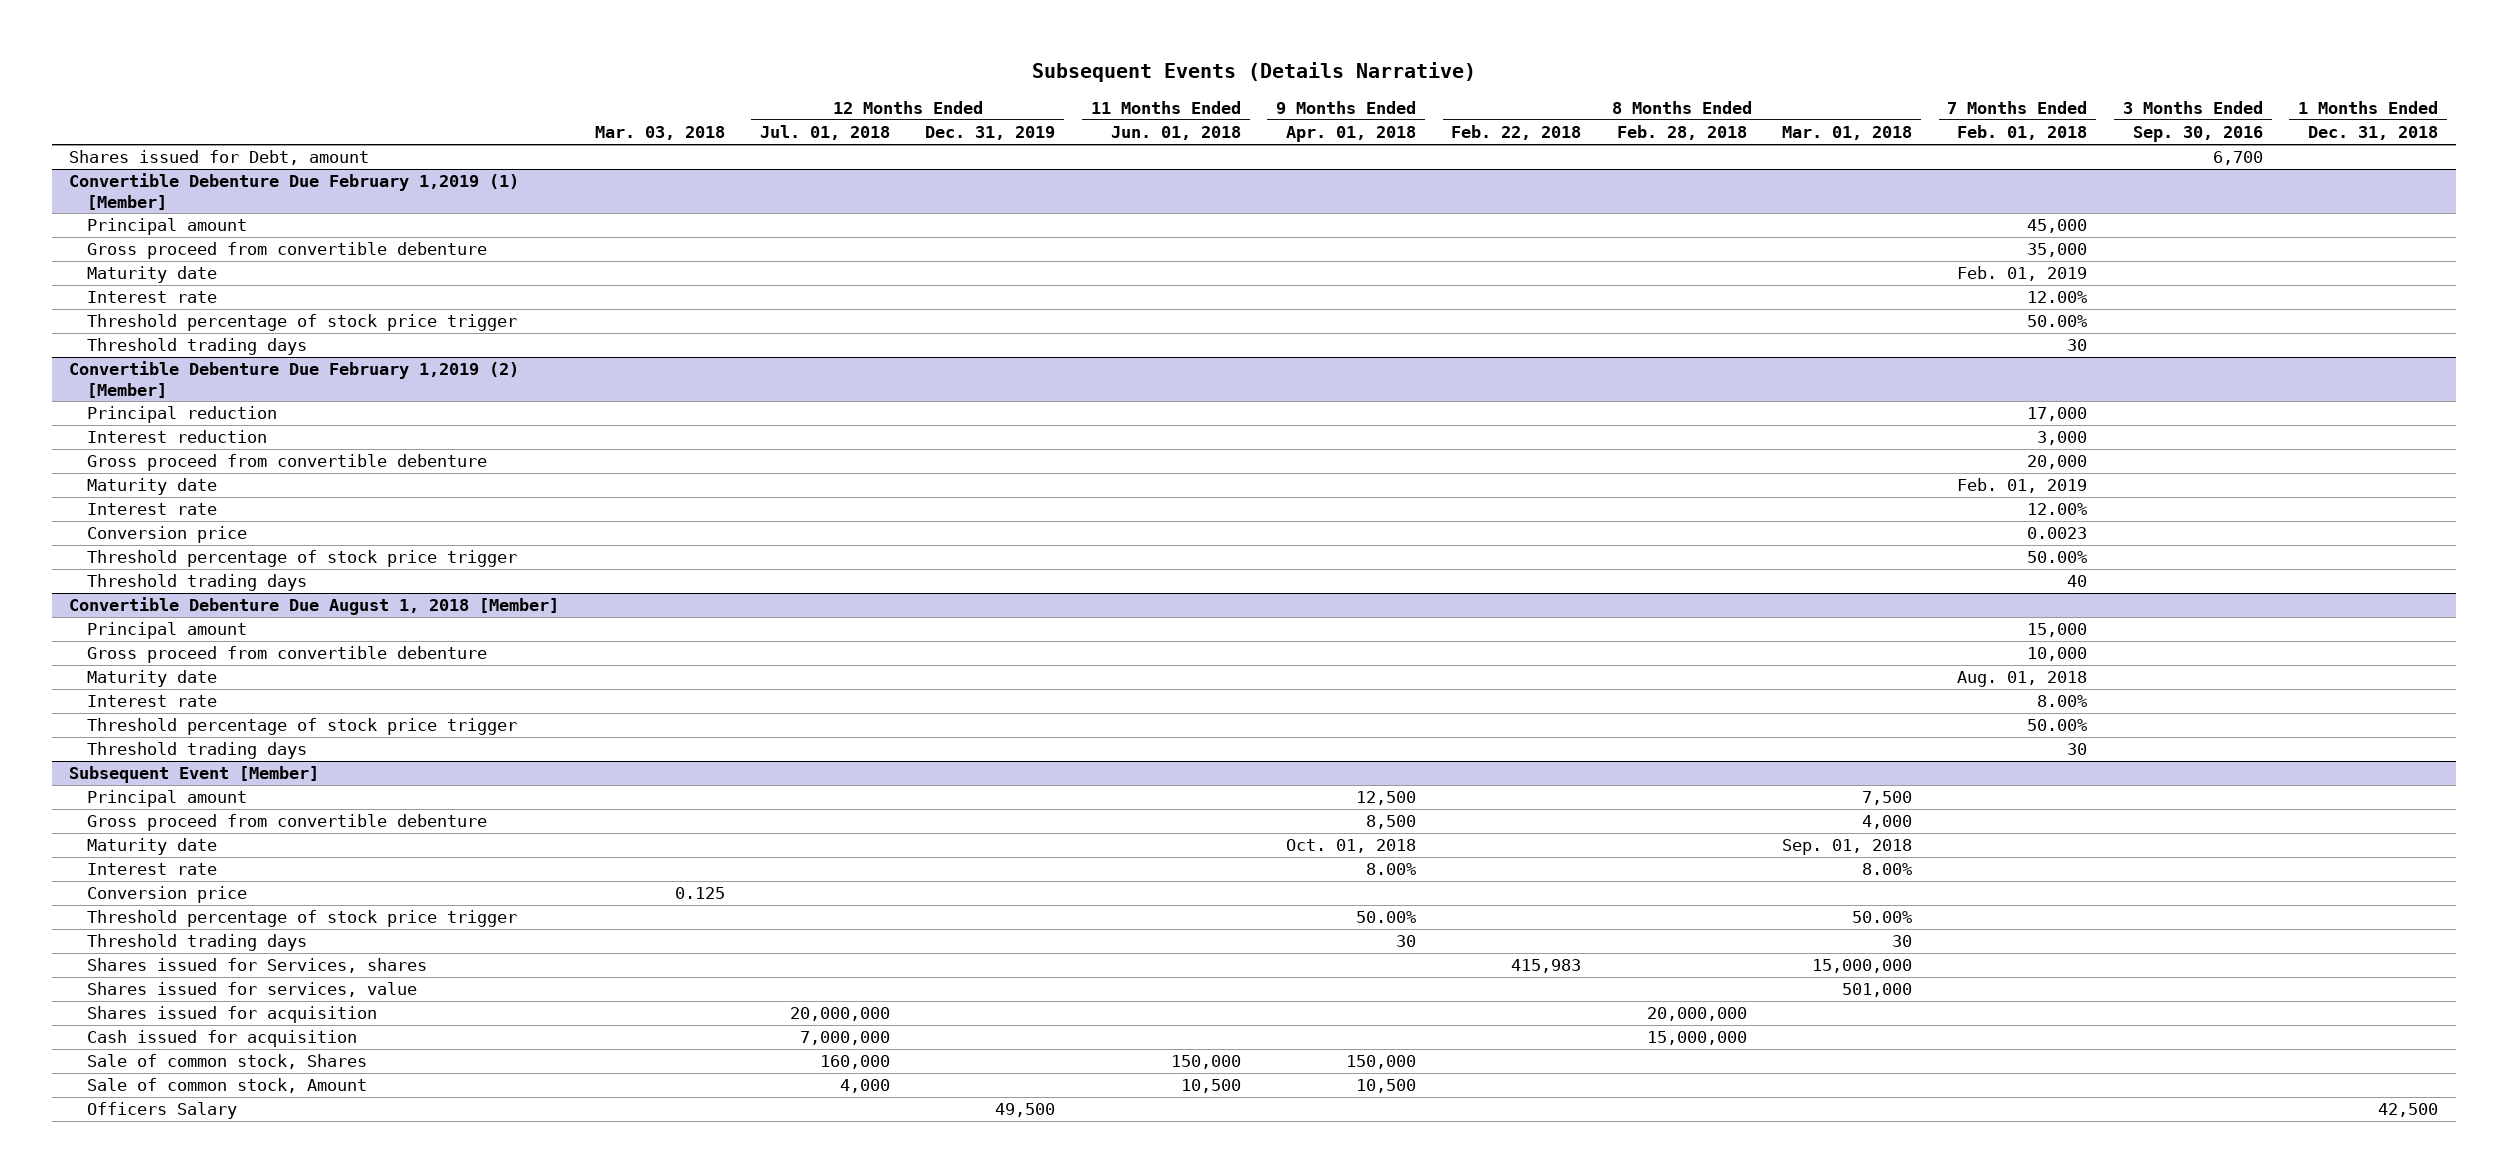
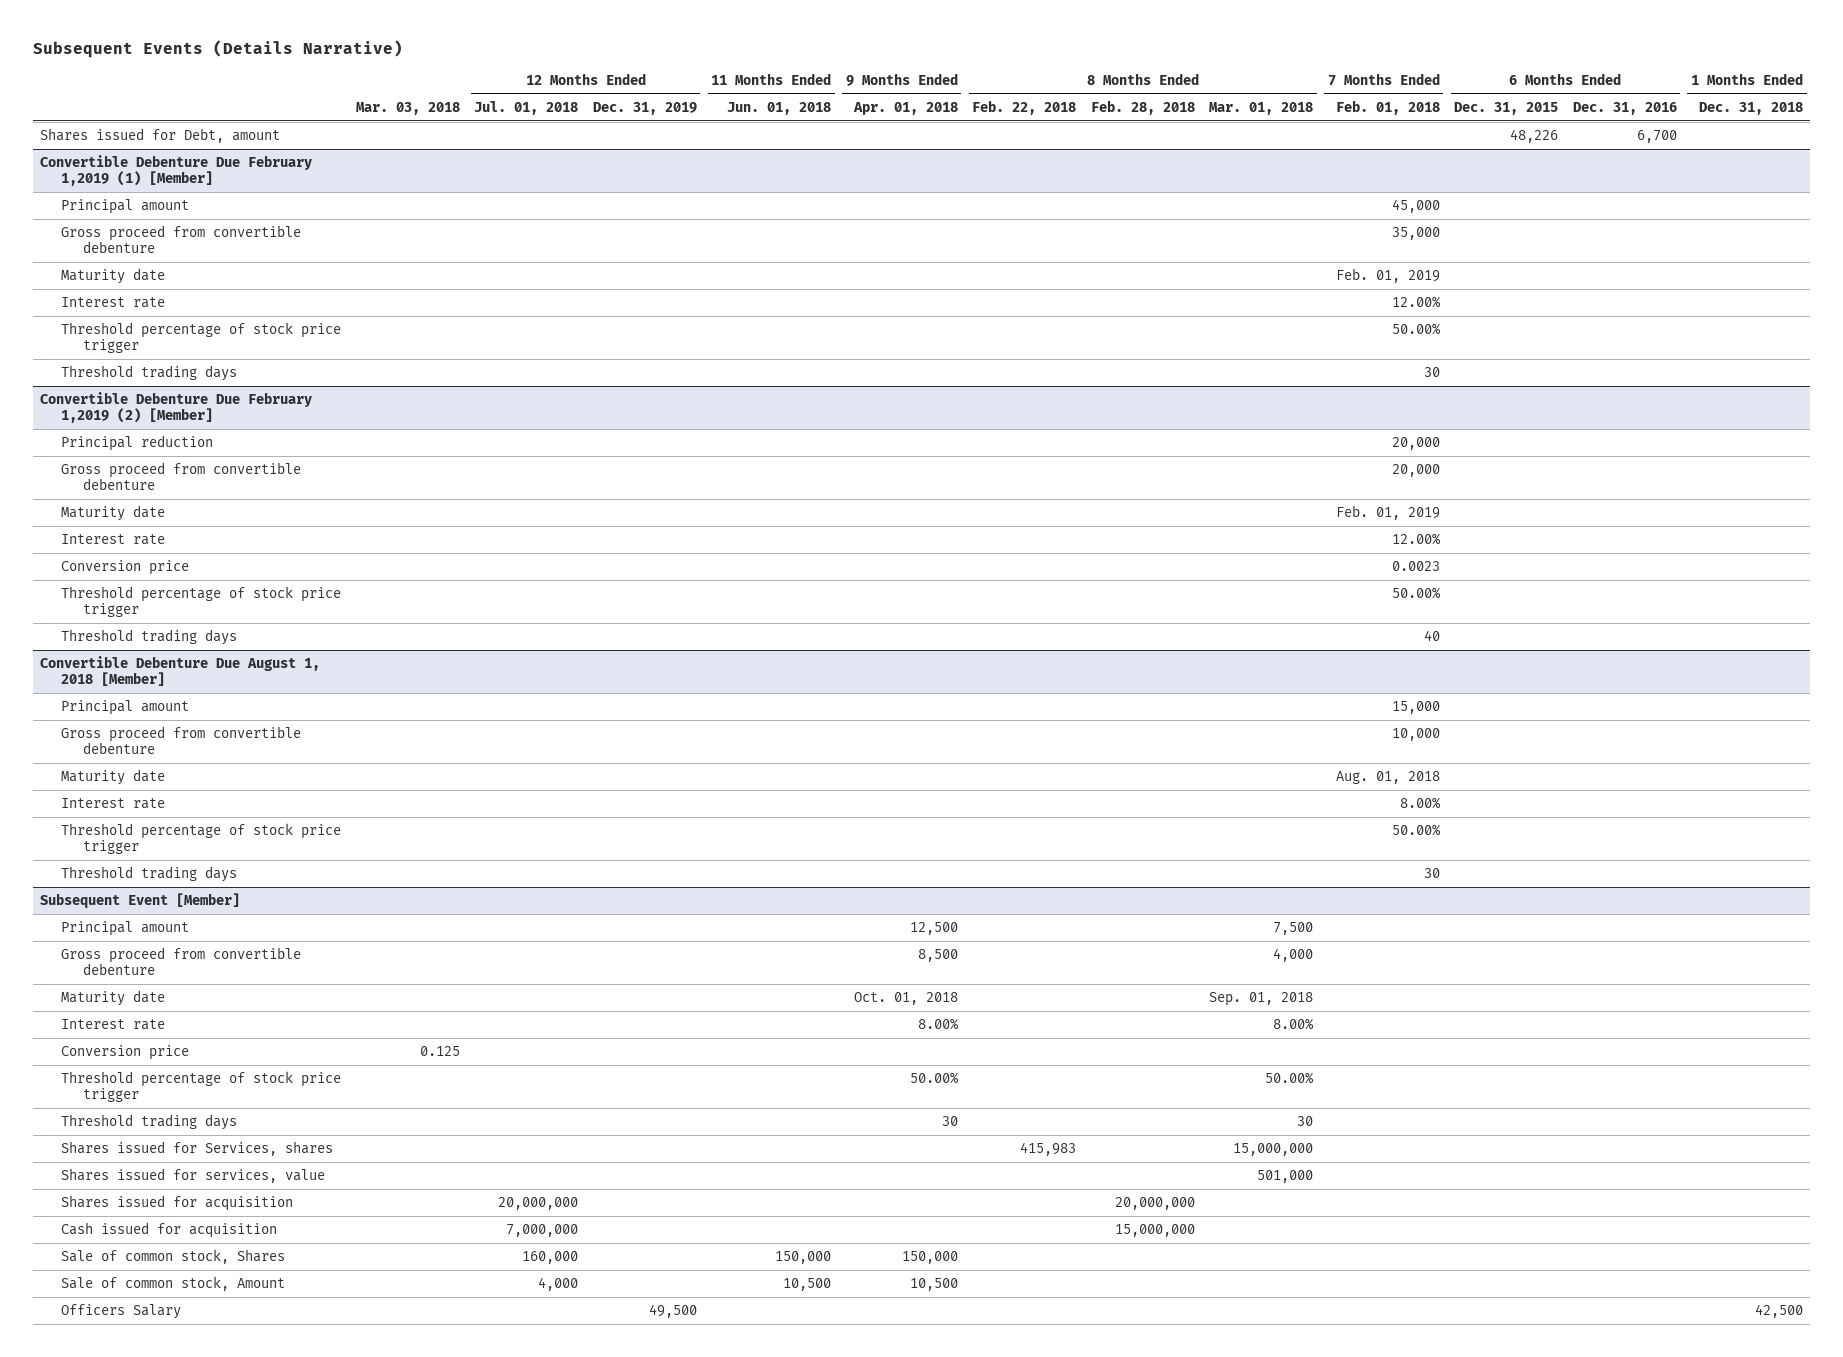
- | Mar. 03, 2018 | 12 Months Ended Jul. 01, 2018 | 12 Months Ended Dec. 31, 2019 | 11 Months Ended Jun. 01, 2018 | 9 Months Ended Apr. 01, 2018 | 8 Months Ended Feb. 22, 2018 | 8 Months Ended Feb. 28, 2018 | 8 Months Ended Mar. 01, 2018 | 7 Months Ended Feb. 01, 2018 | 3 Months Ended Sep. 30, 2016 | 1 Months Ended Dec. 31, 2018
+ | Mar. 03, 2018 | 12 Months Ended Jul. 01, 2018 | 12 Months Ended Dec. 31, 2019 | 11 Months Ended Jun. 01, 2018 | 9 Months Ended Apr. 01, 2018 | 8 Months Ended Feb. 22, 2018 | 8 Months Ended Feb. 28, 2018 | 8 Months Ended Mar. 01, 2018 | 7 Months Ended Feb. 01, 2018 | 6 Months Ended Dec. 31, 2015 | 6 Months Ended Dec. 31, 2016 | 1 Months Ended Dec. 31, 2018
@ Convertible Debenture Due February 1,2019 (2) [Member]
- Principal reduction | | | | | | | | | 17,000 | |
- Interest reduction | | | | | | | | | 3,000 | |
+ Principal reduction | | | | | | | | | 20,000 | | |

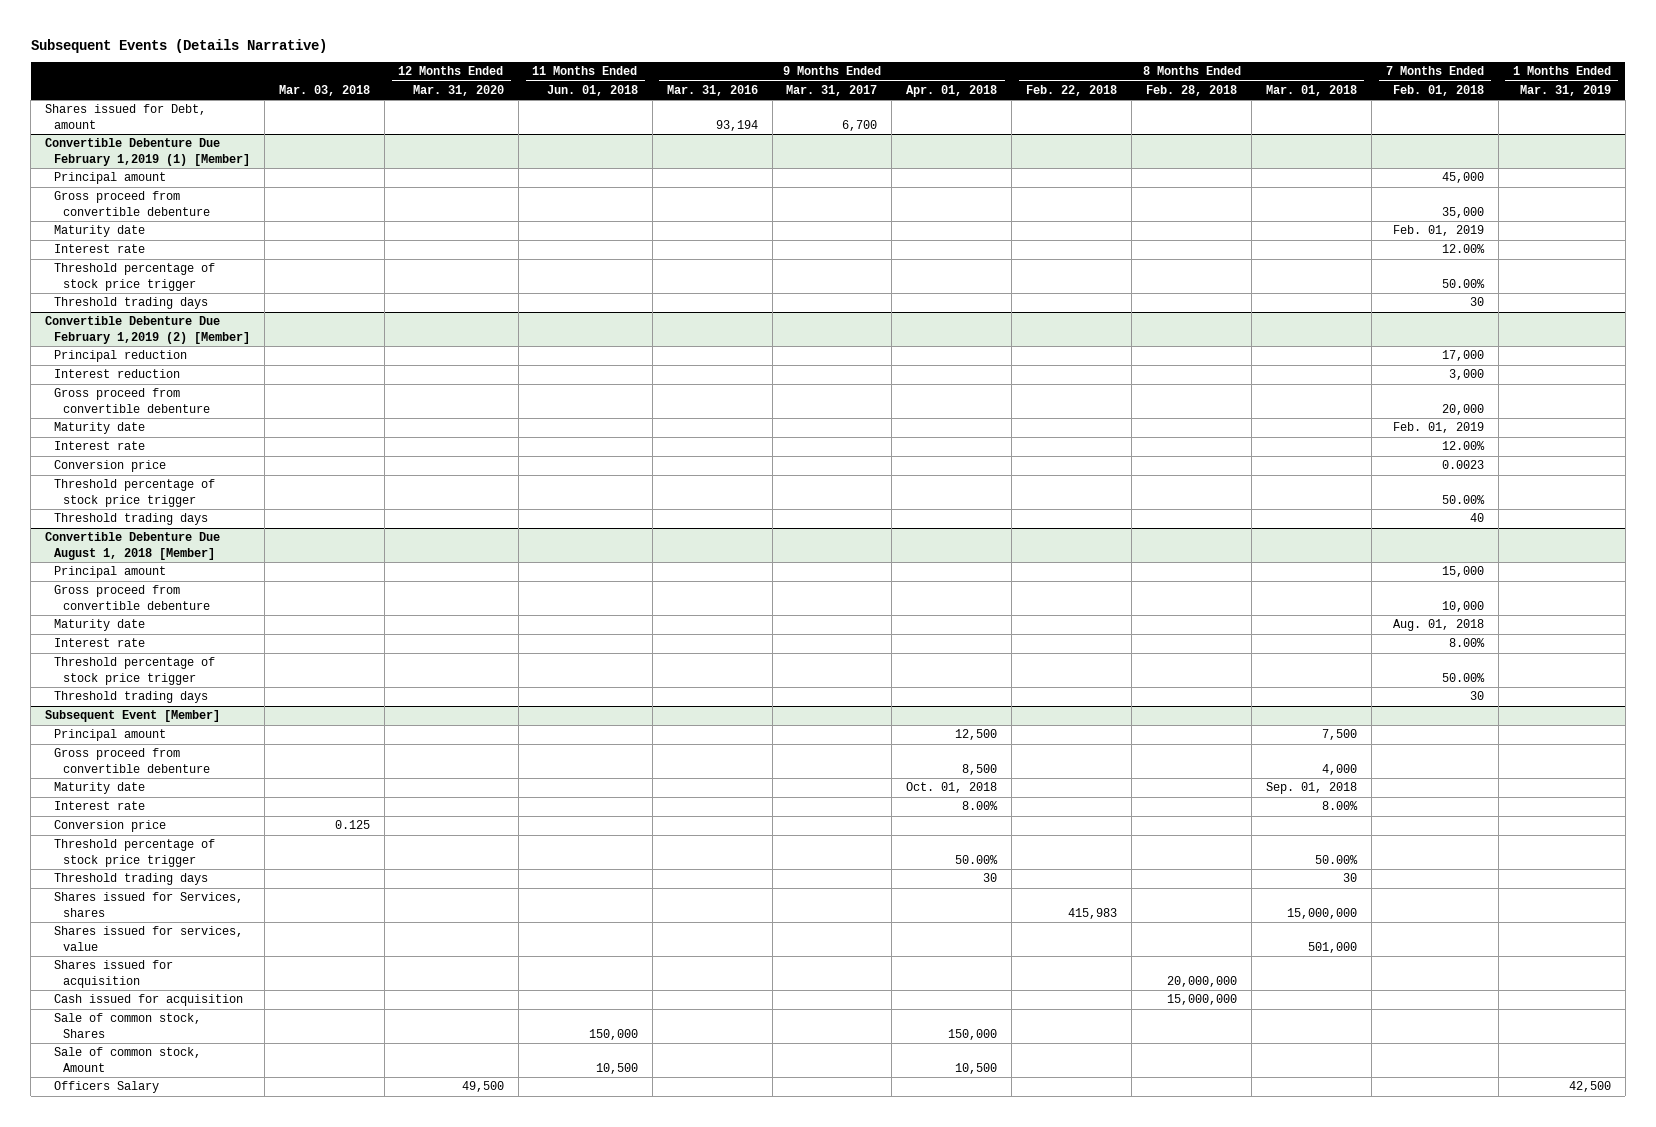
- | Mar. 03, 2018 | 12 Months Ended Jul. 01, 2018 | 12 Months Ended Dec. 31, 2019 | 11 Months Ended Jun. 01, 2018 | 9 Months Ended Apr. 01, 2018 | 8 Months Ended Feb. 22, 2018 | 8 Months Ended Feb. 28, 2018 | 8 Months Ended Mar. 01, 2018 | 7 Months Ended Feb. 01, 2018 | 6 Months Ended Dec. 31, 2015 | 6 Months Ended Dec. 31, 2016 | 1 Months Ended Dec. 31, 2018
+ | Mar. 03, 2018 | 12 Months Ended Mar. 31, 2020 | 11 Months Ended Jun. 01, 2018 | 9 Months Ended Mar. 31, 2016 | 9 Months Ended Mar. 31, 2017 | 9 Months Ended Apr. 01, 2018 | 8 Months Ended Feb. 22, 2018 | 8 Months Ended Feb. 28, 2018 | 8 Months Ended Mar. 01, 2018 | 7 Months Ended Feb. 01, 2018 | 1 Months Ended Mar. 31, 2019
@ Convertible Debenture Due February 1,2019 (2) [Member]
- Principal reduction | | | | | | | | | 20,000 | | |
+ Principal reduction | | | | | | | | | | 17,000 |
+ Interest reduction | | | | | | | | | | 3,000 |

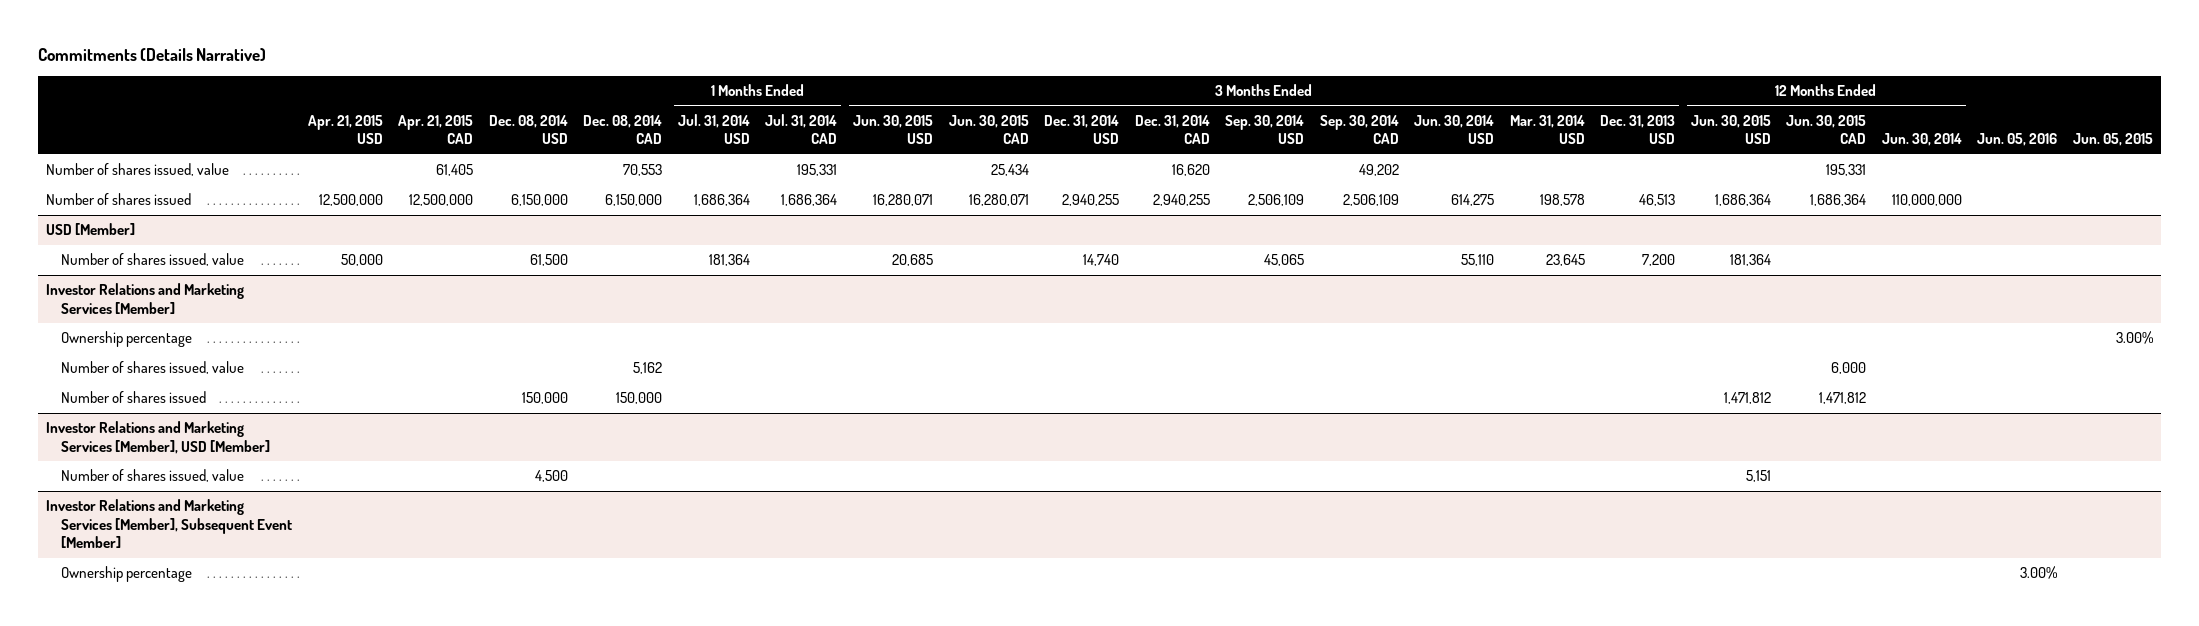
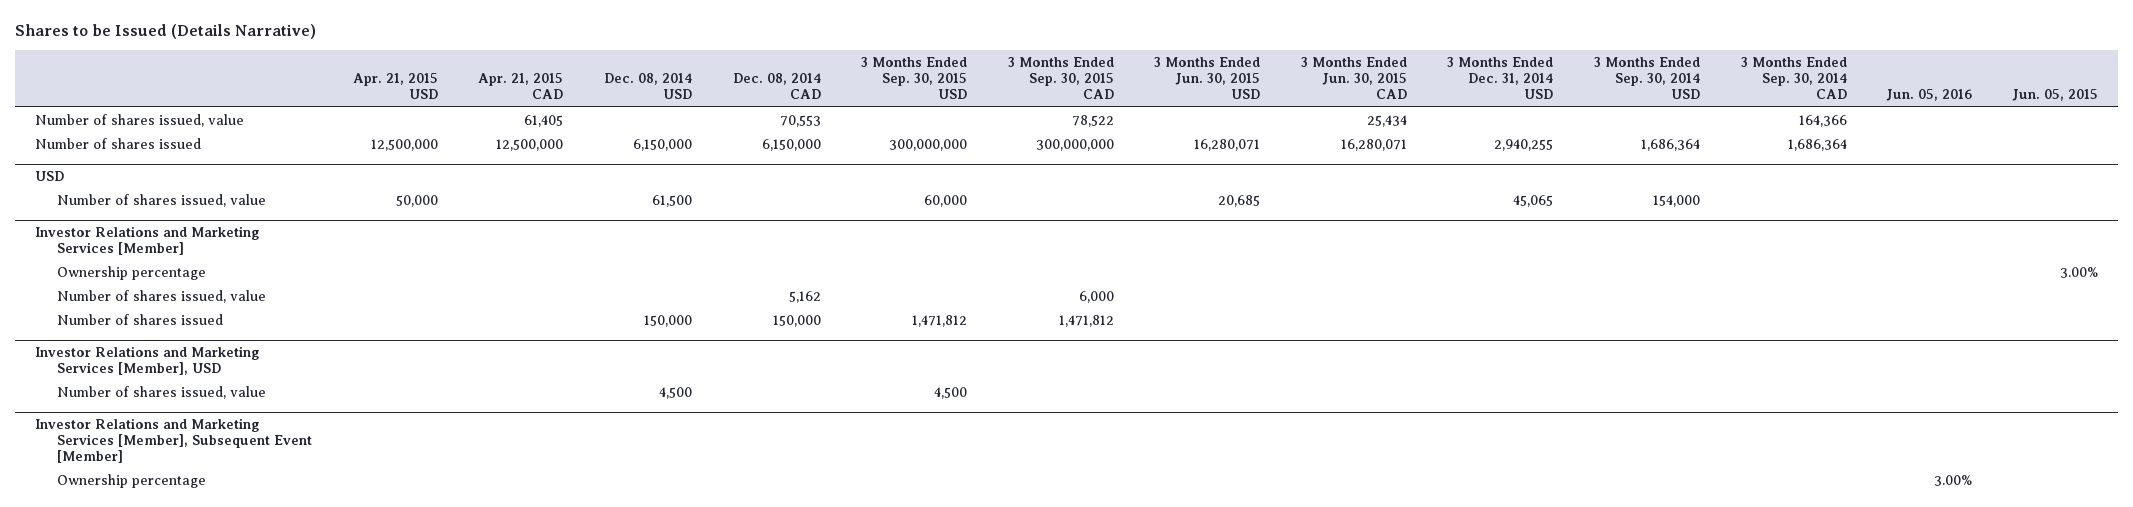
- Commitments (Details Narrative)
+ Shares to be Issued (Details Narrative)
- | Apr. 21, 2015 USD | Apr. 21, 2015 CAD | Dec. 08, 2014 USD | Dec. 08, 2014 CAD | 1 Months Ended Jul. 31, 2014 USD | 1 Months Ended Jul. 31, 2014 CAD | 3 Months Ended Jun. 30, 2015 USD | 3 Months Ended Jun. 30, 2015 CAD | 3 Months Ended Dec. 31, 2014 USD | 3 Months Ended Dec. 31, 2014 CAD | 3 Months Ended Sep. 30, 2014 USD | 3 Months Ended Sep. 30, 2014 CAD | 3 Months Ended Jun. 30, 2014 USD | 3 Months Ended Mar. 31, 2014 USD | 3 Months Ended Dec. 31, 2013 USD | 12 Months Ended Jun. 30, 2015 USD | 12 Months Ended Jun. 30, 2015 CAD | 12 Months Ended Jun. 30, 2014 | Jun. 05, 2016 | Jun. 05, 2015
+ | Apr. 21, 2015 USD | Apr. 21, 2015 CAD | Dec. 08, 2014 USD | Dec. 08, 2014 CAD | 3 Months Ended Sep. 30, 2015 USD | 3 Months Ended Sep. 30, 2015 CAD | 3 Months Ended Jun. 30, 2015 USD | 3 Months Ended Jun. 30, 2015 CAD | 3 Months Ended Dec. 31, 2014 USD | 3 Months Ended Sep. 30, 2014 USD | 3 Months Ended Sep. 30, 2014 CAD | Jun. 05, 2016 | Jun. 05, 2015
- Number of shares issued, value | | 61,405 | | 70,553 | | 195,331 | | 25,434 | | 16,620 | | 49,202 | | | | | 195,331 | | |
- Number of shares issued | 12,500,000 | 12,500,000 | 6,150,000 | 6,150,000 | 1,686,364 | 1,686,364 | 16,280,071 | 16,280,071 | 2,940,255 | 2,940,255 | 2,506,109 | 2,506,109 | 614,275 | 198,578 | 46,513 | 1,686,364 | 1,686,364 | 110,000,000 | |
- USD [Member]
- Number of shares issued, value | 50,000 | | 61,500 | | 181,364 | | 20,685 | | 14,740 | | 45,065 | | 55,110 | 23,645 | 7,200 | 181,364 | | | |
+ Number of shares issued, value | | 61,405 | | 70,553 | | 78,522 | | 25,434 | | | 164,366 | |
+ Number of shares issued | 12,500,000 | 12,500,000 | 6,150,000 | 6,150,000 | 300,000,000 | 300,000,000 | 16,280,071 | 16,280,071 | 2,940,255 | 1,686,364 | 1,686,364 | |
+ USD
+ Number of shares issued, value | 50,000 | | 61,500 | | 60,000 | | 20,685 | | 45,065 | 154,000 | | |
- Investor Relations and Marketing Services [Member], USD [Member]
+ Investor Relations and Marketing Services [Member], USD

